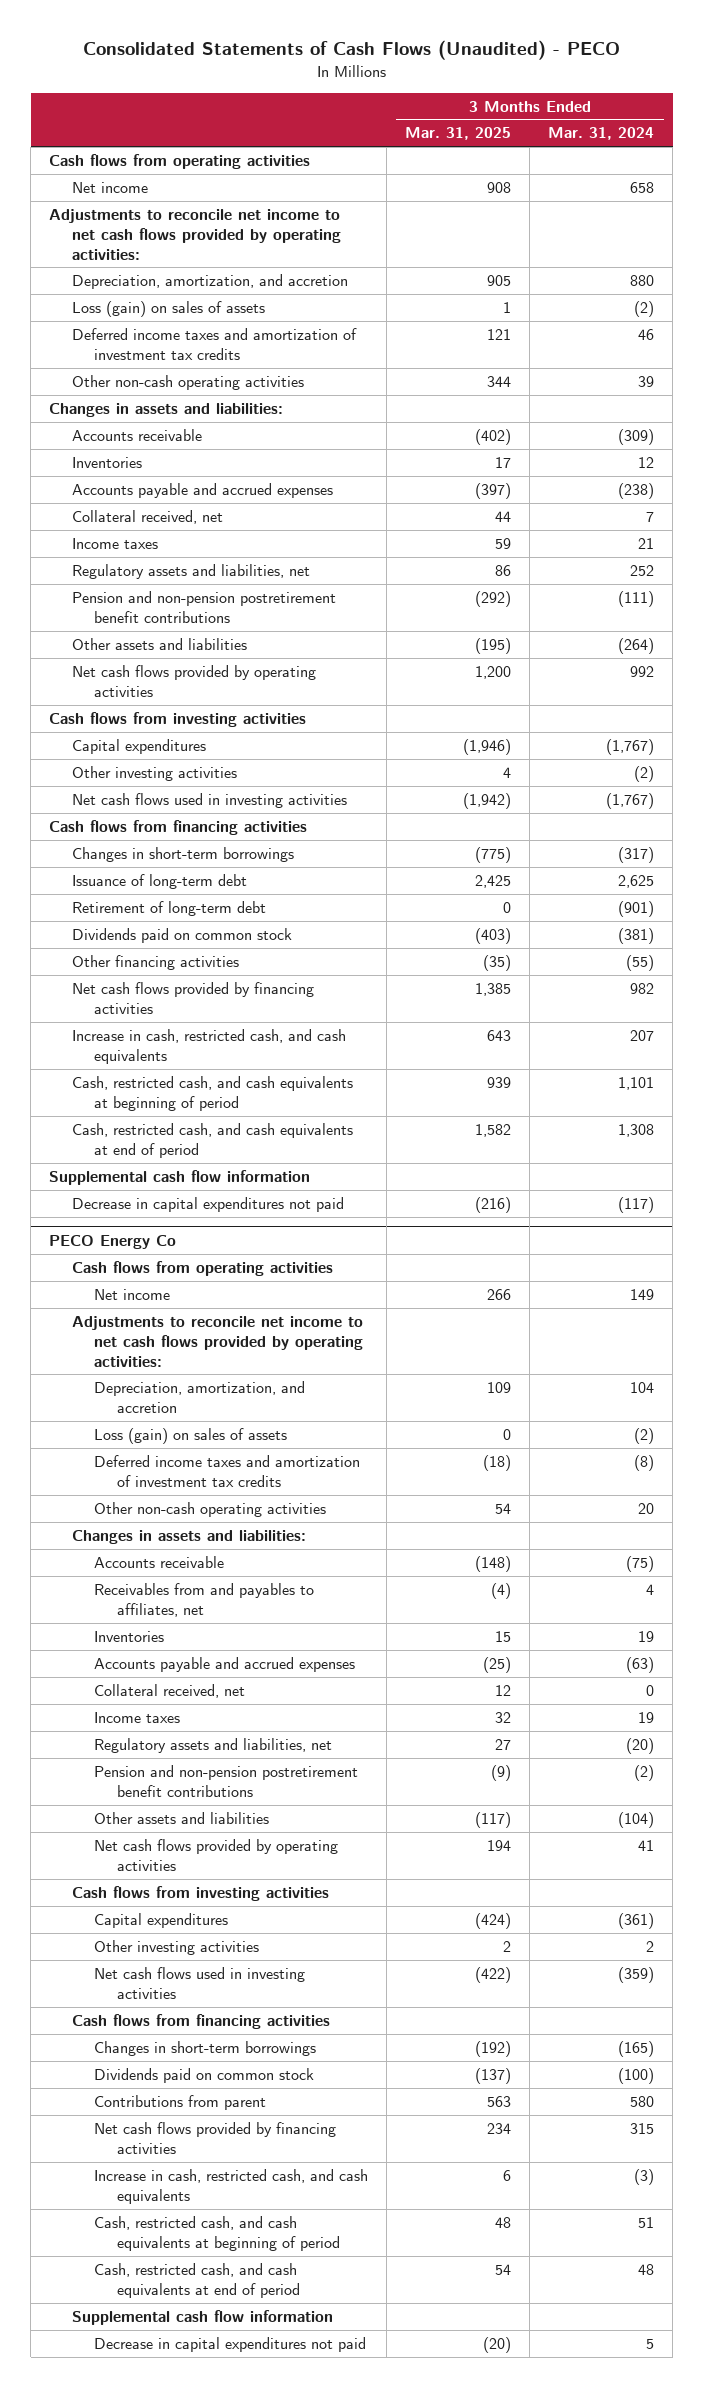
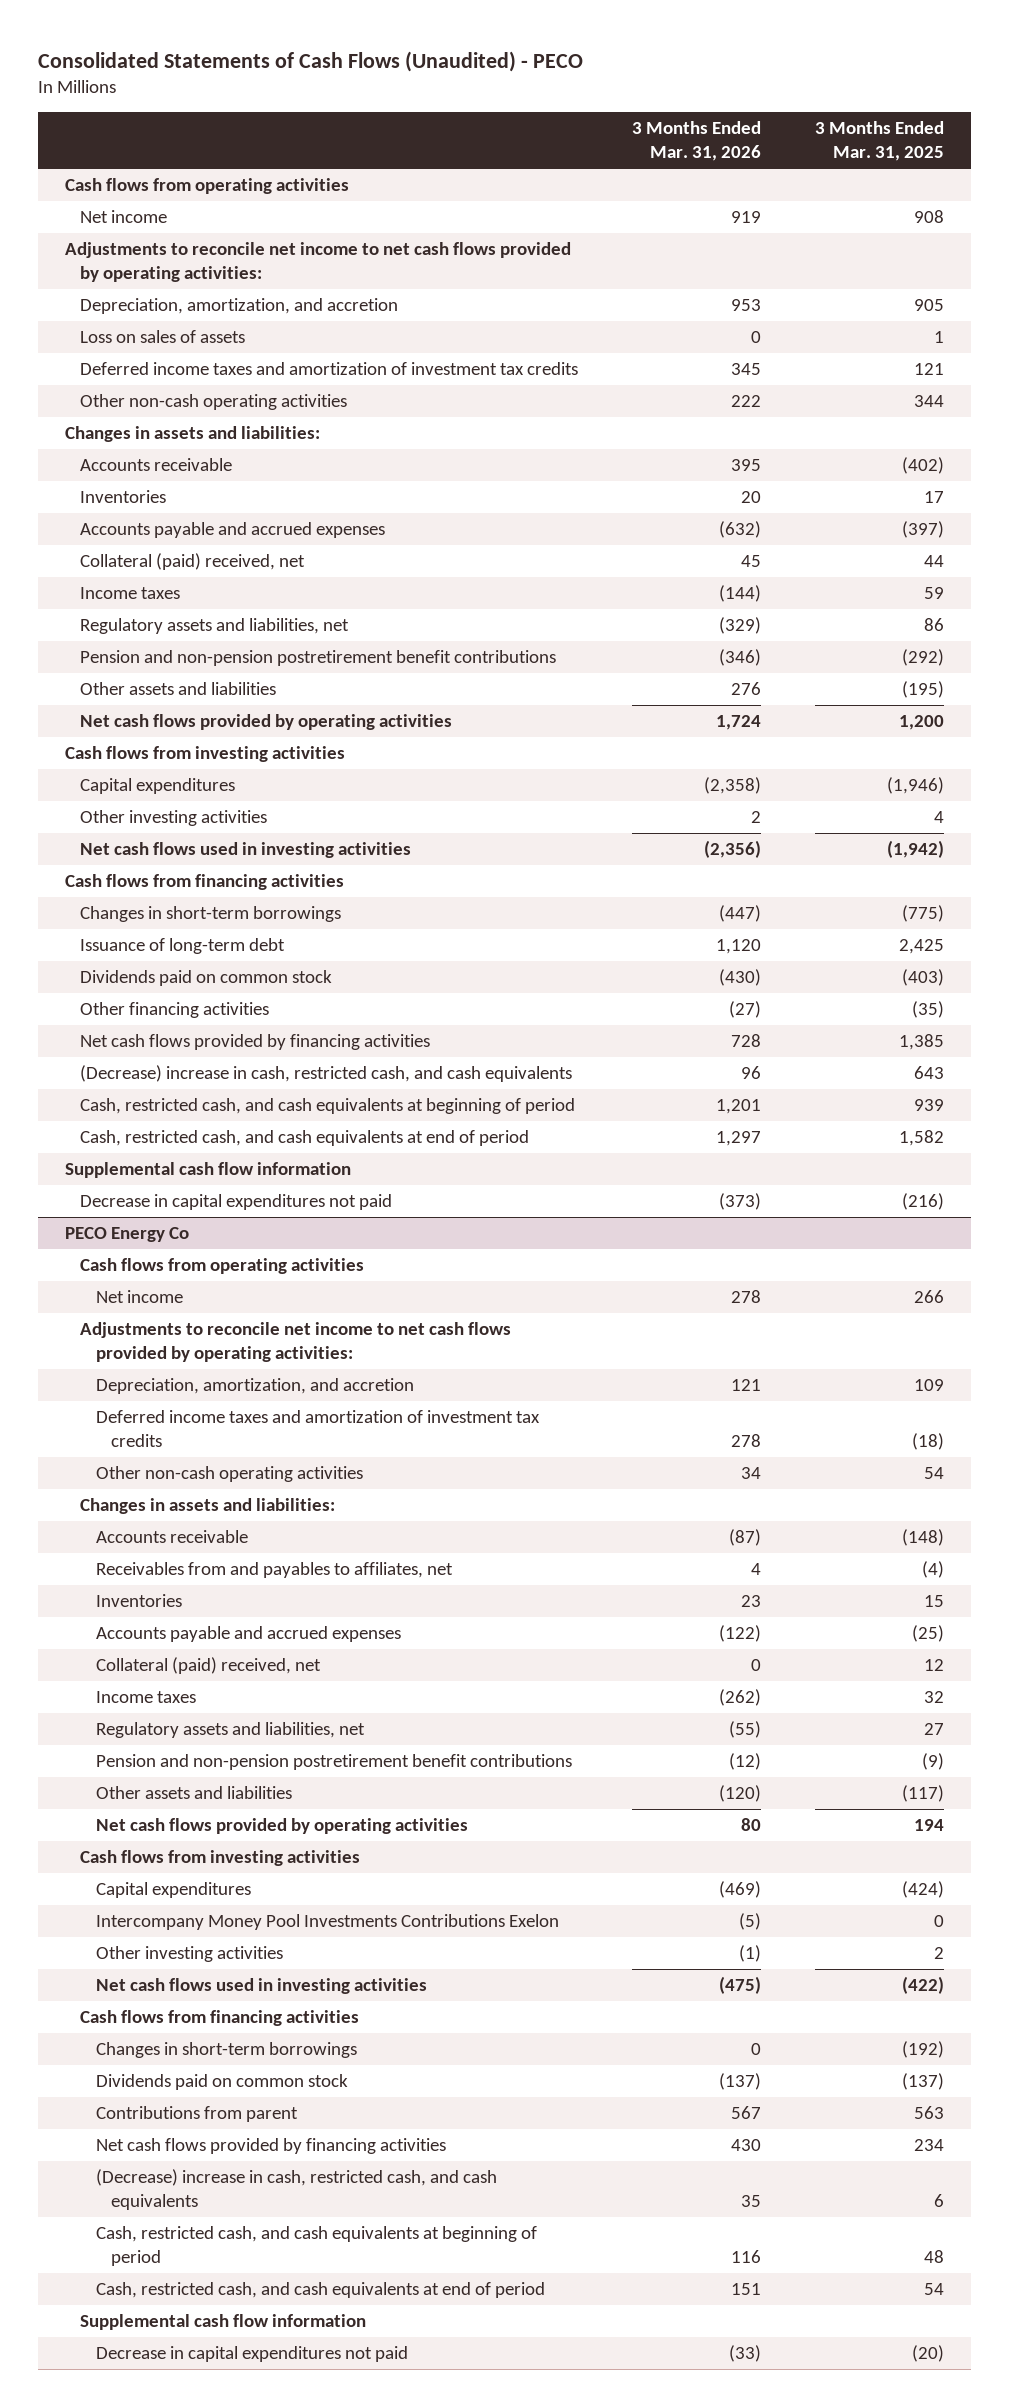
- | 3 Months Ended Mar. 31, 2025 | 3 Months Ended Mar. 31, 2024
+ | 3 Months Ended Mar. 31, 2026 | 3 Months Ended Mar. 31, 2025
- Loss (gain) on sales of assets | 1 | (2)
+ Loss on sales of assets | 0 | 1
- Collateral received, net | 44 | 7
+ Collateral (paid) received, net | 45 | 44
- Retirement of long-term debt | 0 | (901)
- Increase in cash, restricted cash, and cash equivalents | 643 | 207
+ (Decrease) increase in cash, restricted cash, and cash equivalents | 96 | 643
@ PECO Energy Co
- Loss (gain) on sales of assets | 0 | (2)
- Collateral received, net | 12 | 0
+ Collateral (paid) received, net | 0 | 12
+ Intercompany Money Pool Investments Contributions Exelon | (5) | 0
- Increase in cash, restricted cash, and cash equivalents | 6 | (3)
+ (Decrease) increase in cash, restricted cash, and cash equivalents | 35 | 6

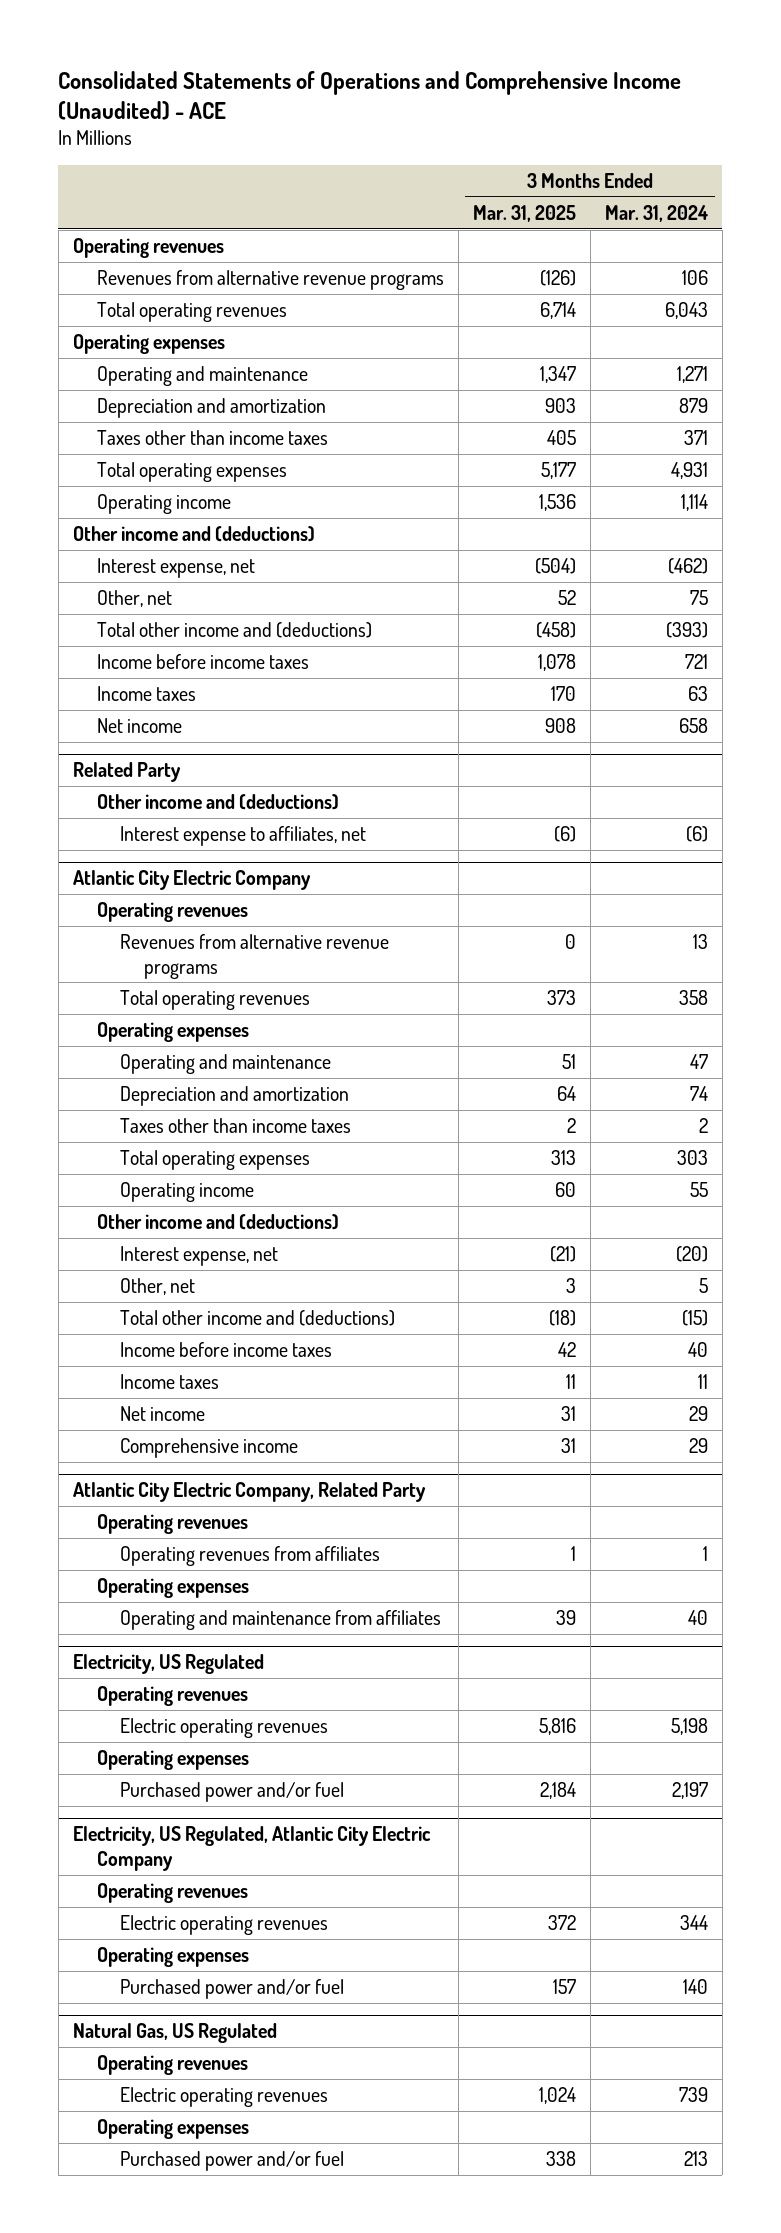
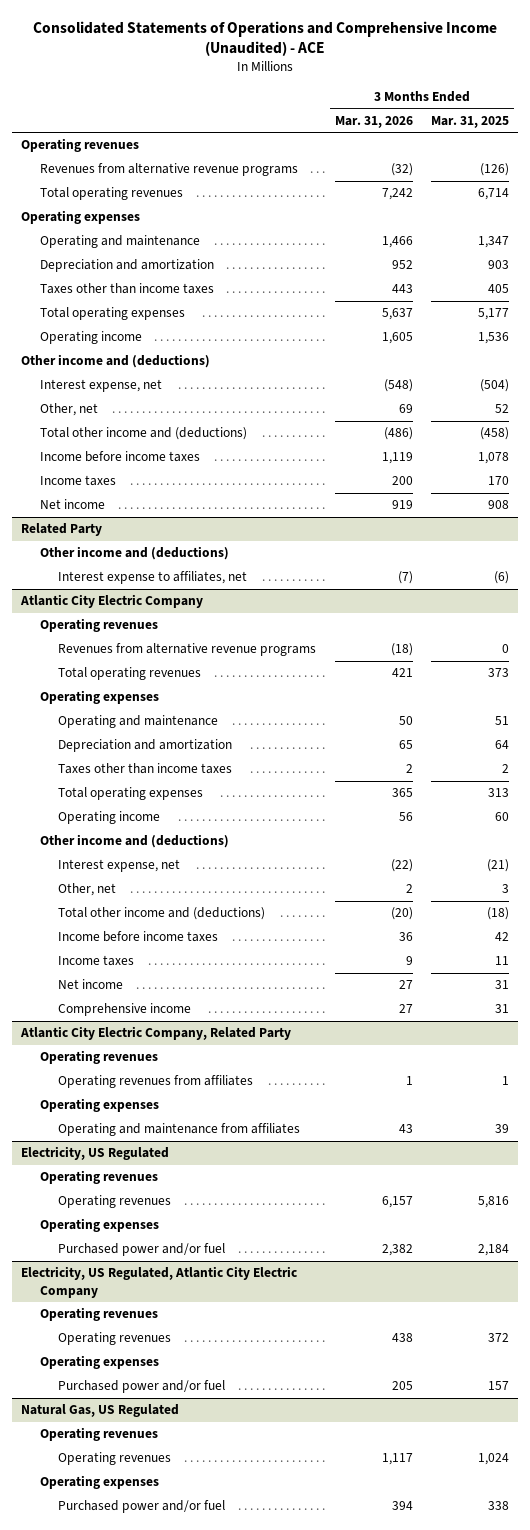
- | 3 Months Ended Mar. 31, 2025 | 3 Months Ended Mar. 31, 2024
+ | 3 Months Ended Mar. 31, 2026 | 3 Months Ended Mar. 31, 2025
@ Electricity, US Regulated
- Electric operating revenues | 5,816 | 5,198
+ Operating revenues | 6,157 | 5,816
@ Electricity, US Regulated, Atlantic City Electric Company
- Electric operating revenues | 372 | 344
+ Operating revenues | 438 | 372
@ Natural Gas, US Regulated
- Electric operating revenues | 1,024 | 739
+ Operating revenues | 1,117 | 1,024

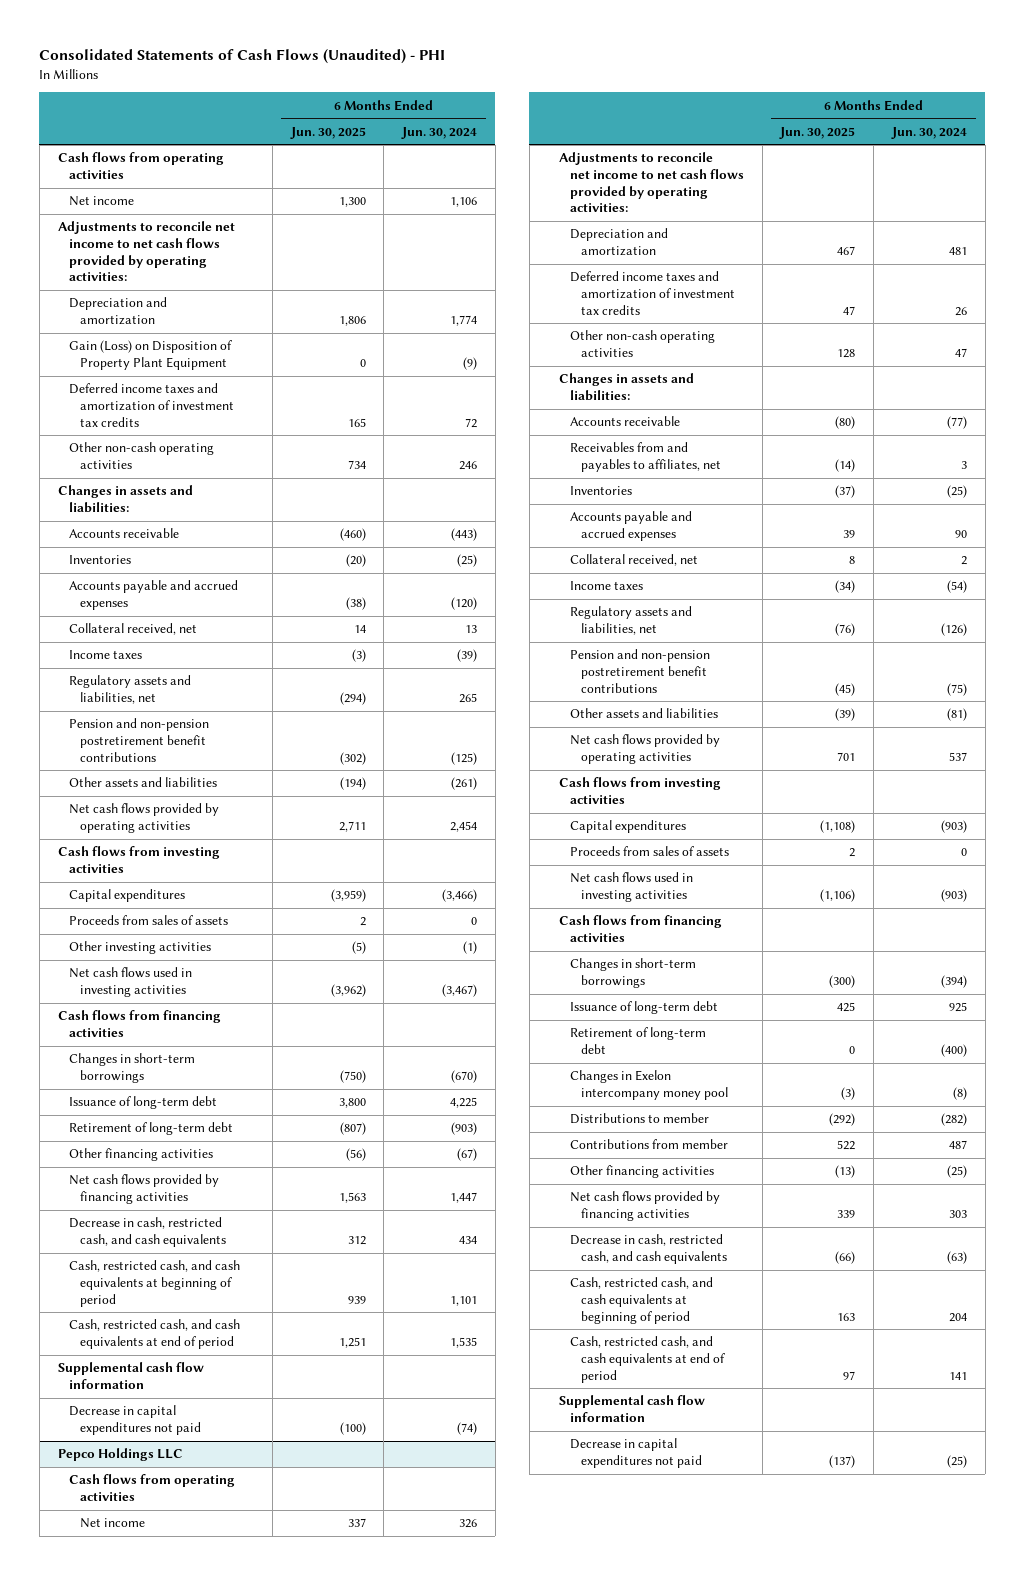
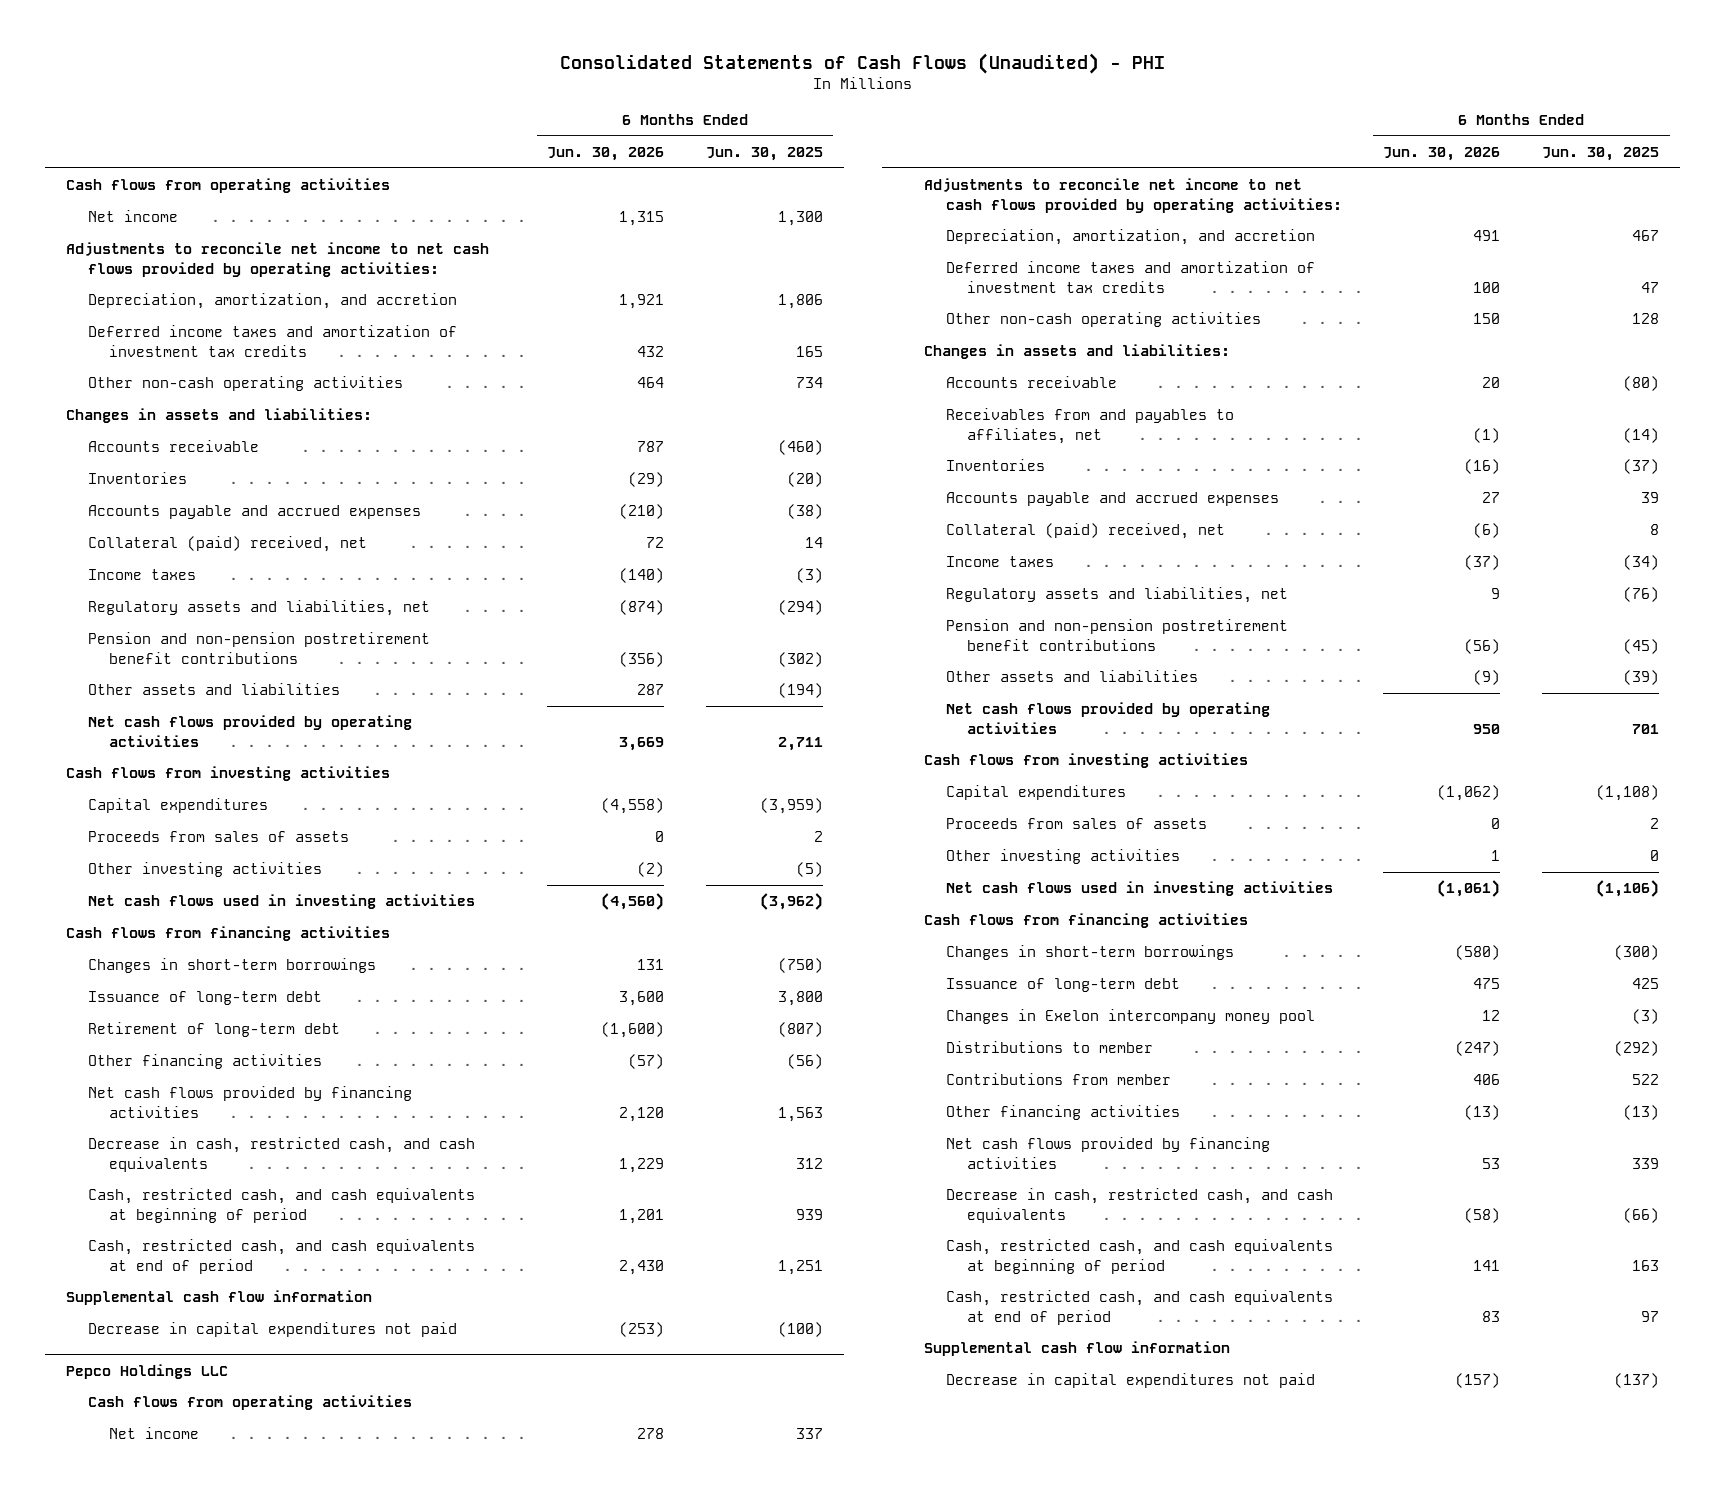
- | 6 Months Ended Jun. 30, 2025 | 6 Months Ended Jun. 30, 2024
+ | 6 Months Ended Jun. 30, 2026 | 6 Months Ended Jun. 30, 2025
- Depreciation and amortization | 1,806 | 1,774
- Gain (Loss) on Disposition of Property Plant Equipment | 0 | (9)
+ Depreciation, amortization, and accretion | 1,921 | 1,806
- Collateral received, net | 14 | 13
+ Collateral (paid) received, net | 72 | 14
@ Pepco Holdings LLC
- Depreciation and amortization | 467 | 481
+ Depreciation, amortization, and accretion | 491 | 467
- Collateral received, net | 8 | 2
+ Collateral (paid) received, net | (6) | 8
+ Other investing activities | 1 | 0
- Retirement of long-term debt | 0 | (400)

